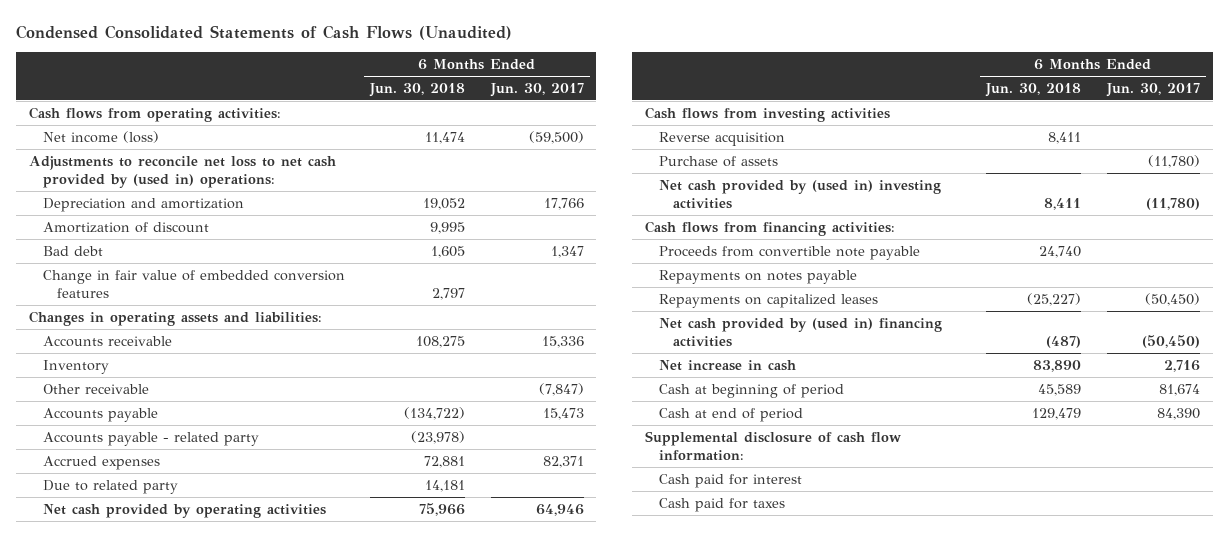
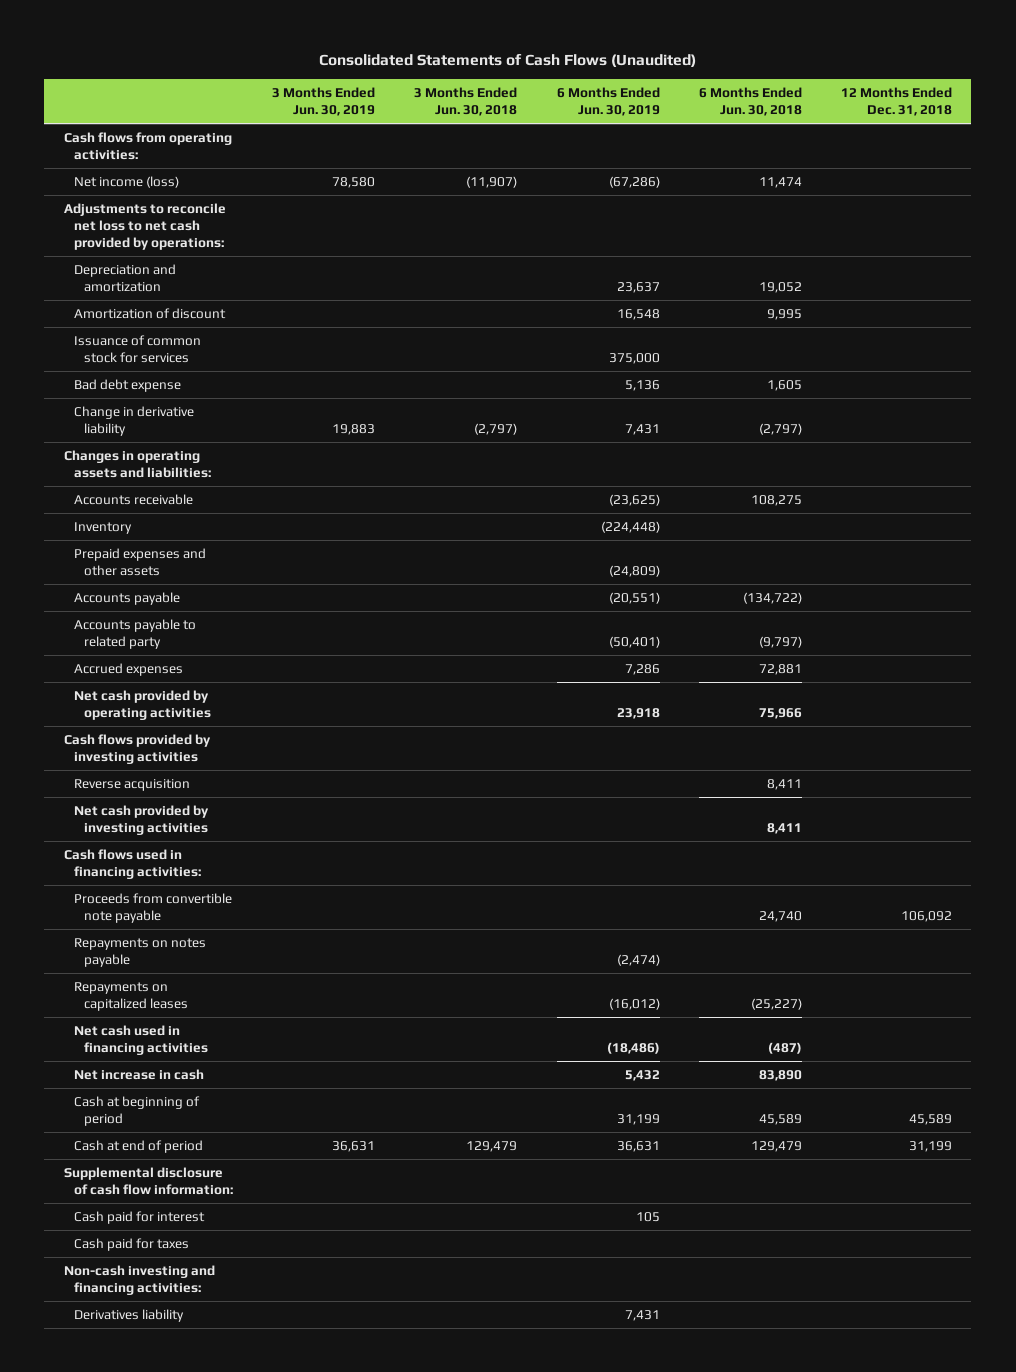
- Condensed Consolidated Statements of Cash Flows (Unaudited)
+ Consolidated Statements of Cash Flows (Unaudited)
- | 6 Months Ended Jun. 30, 2018 | 6 Months Ended Jun. 30, 2017
+ | 3 Months Ended Jun. 30, 2019 | 3 Months Ended Jun. 30, 2018 | 6 Months Ended Jun. 30, 2019 | 6 Months Ended Jun. 30, 2018 | 12 Months Ended Dec. 31, 2018
- Adjustments to reconcile net loss to net cash provided by (used in) operations:
+ Adjustments to reconcile net loss to net cash provided by operations:
- Bad debt | 1,605 | 1,347
- Change in fair value of embedded conversion features | 2,797 |
+ Issuance of common stock for services | | | 375,000 | |
+ Bad debt expense | | | 5,136 | 1,605 |
+ Change in derivative liability | 19,883 | (2,797) | 7,431 | (2,797) |
- Other receivable | | (7,847)
+ Prepaid expenses and other assets | | | (24,809) | |
- Accounts payable - related party | (23,978) |
+ Accounts payable to related party | | | (50,401) | (9,797) |
- Due to related party | 14,181 |
- Cash flows from investing activities
+ Cash flows provided by investing activities
- Purchase of assets | | (11,780)
- Net cash provided by (used in) investing activities | 8,411 | (11,780)
- Cash flows from financing activities:
+ Net cash provided by investing activities | | | | 8,411 |
+ Cash flows used in financing activities:
- Net cash provided by (used in) financing activities | (487) | (50,450)
+ Net cash used in financing activities | | | (18,486) | (487) |
+ Non-cash investing and financing activities:
+ Derivatives liability | | | 7,431 | |

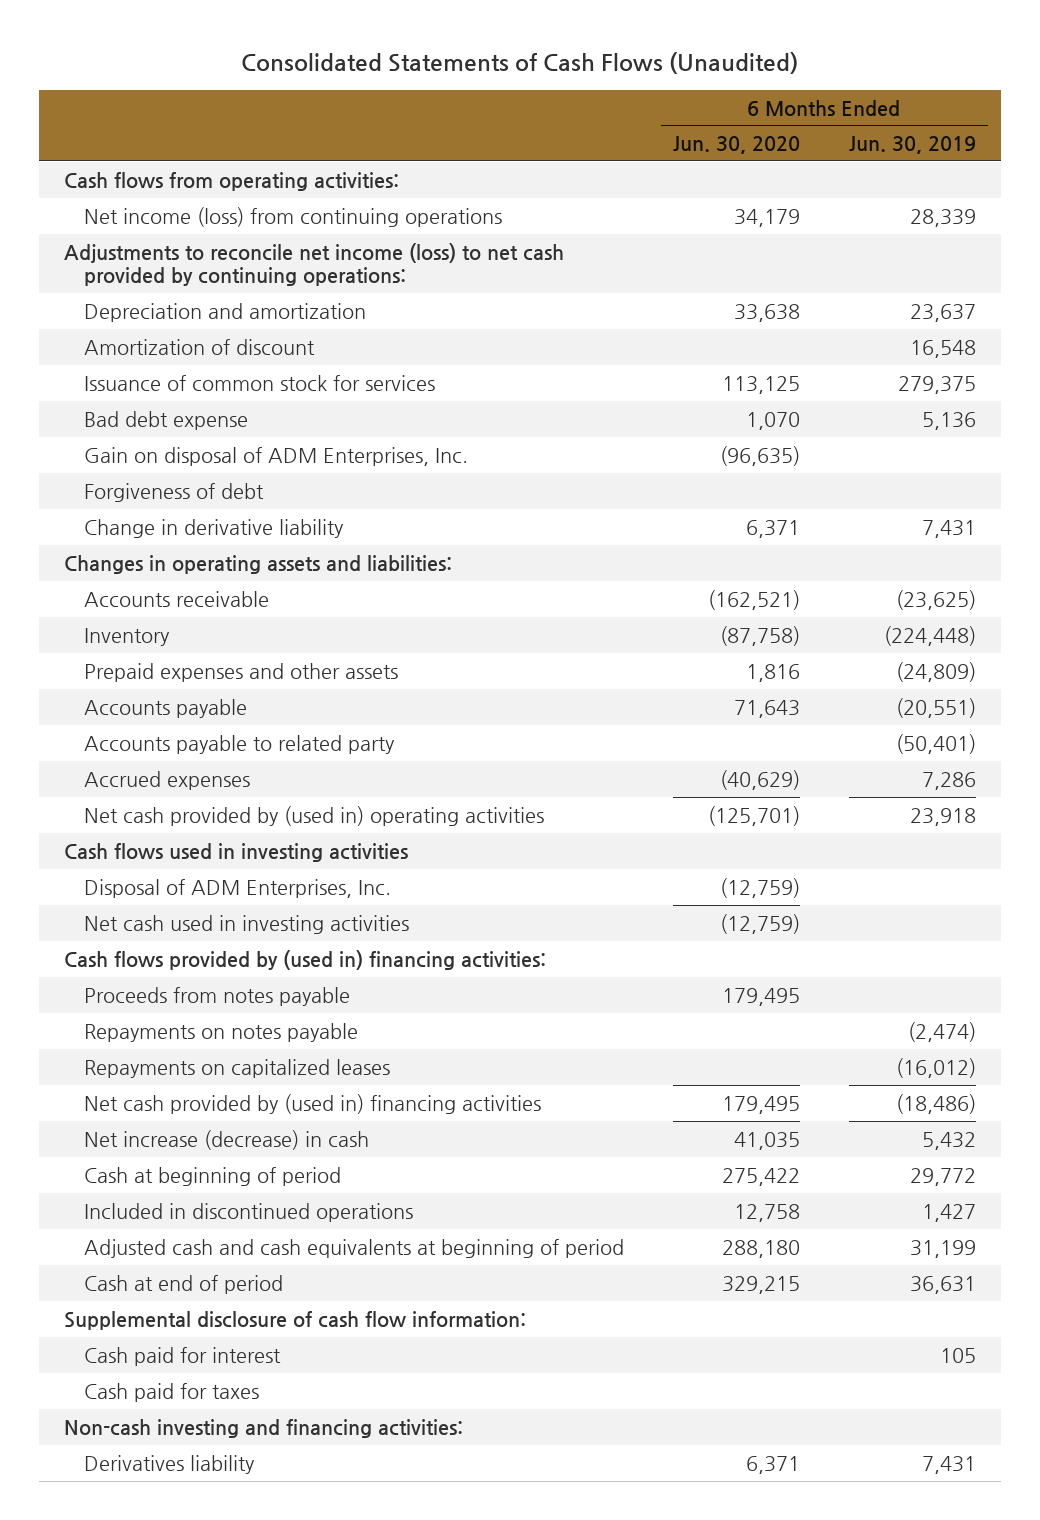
- | 3 Months Ended Jun. 30, 2019 | 3 Months Ended Jun. 30, 2018 | 6 Months Ended Jun. 30, 2019 | 6 Months Ended Jun. 30, 2018 | 12 Months Ended Dec. 31, 2018
+ | 6 Months Ended Jun. 30, 2020 | 6 Months Ended Jun. 30, 2019
- Net income (loss) | 78,580 | (11,907) | (67,286) | 11,474 |
- Adjustments to reconcile net loss to net cash provided by operations:
+ Net income (loss) from continuing operations | 34,179 | 28,339
+ Adjustments to reconcile net income (loss) to net cash provided by continuing operations:
- Issuance of common stock for services | | | 375,000 | |
+ Issuance of common stock for services | 113,125 | 279,375
+ Gain on disposal of ADM Enterprises, Inc. | (96,635) |
+ Forgiveness of debt
- Net cash provided by operating activities | | | 23,918 | 75,966 |
- Cash flows provided by investing activities
- Reverse acquisition | | | | 8,411 |
- Net cash provided by investing activities | | | | 8,411 |
- Cash flows used in financing activities:
- Proceeds from convertible note payable | | | | 24,740 | 106,092
+ Net cash provided by (used in) operating activities | (125,701) | 23,918
+ Cash flows used in investing activities
+ Disposal of ADM Enterprises, Inc. | (12,759) |
+ Net cash used in investing activities | (12,759) |
+ Cash flows provided by (used in) financing activities:
+ Proceeds from notes payable | 179,495 |
- Net cash used in financing activities | | | (18,486) | (487) |
- Net increase in cash | | | 5,432 | 83,890 |
- Cash at beginning of period | | | 31,199 | 45,589 | 45,589
+ Net cash provided by (used in) financing activities | 179,495 | (18,486)
+ Net increase (decrease) in cash | 41,035 | 5,432
+ Cash at beginning of period | 275,422 | 29,772
+ Included in discontinued operations | 12,758 | 1,427
+ Adjusted cash and cash equivalents at beginning of period | 288,180 | 31,199

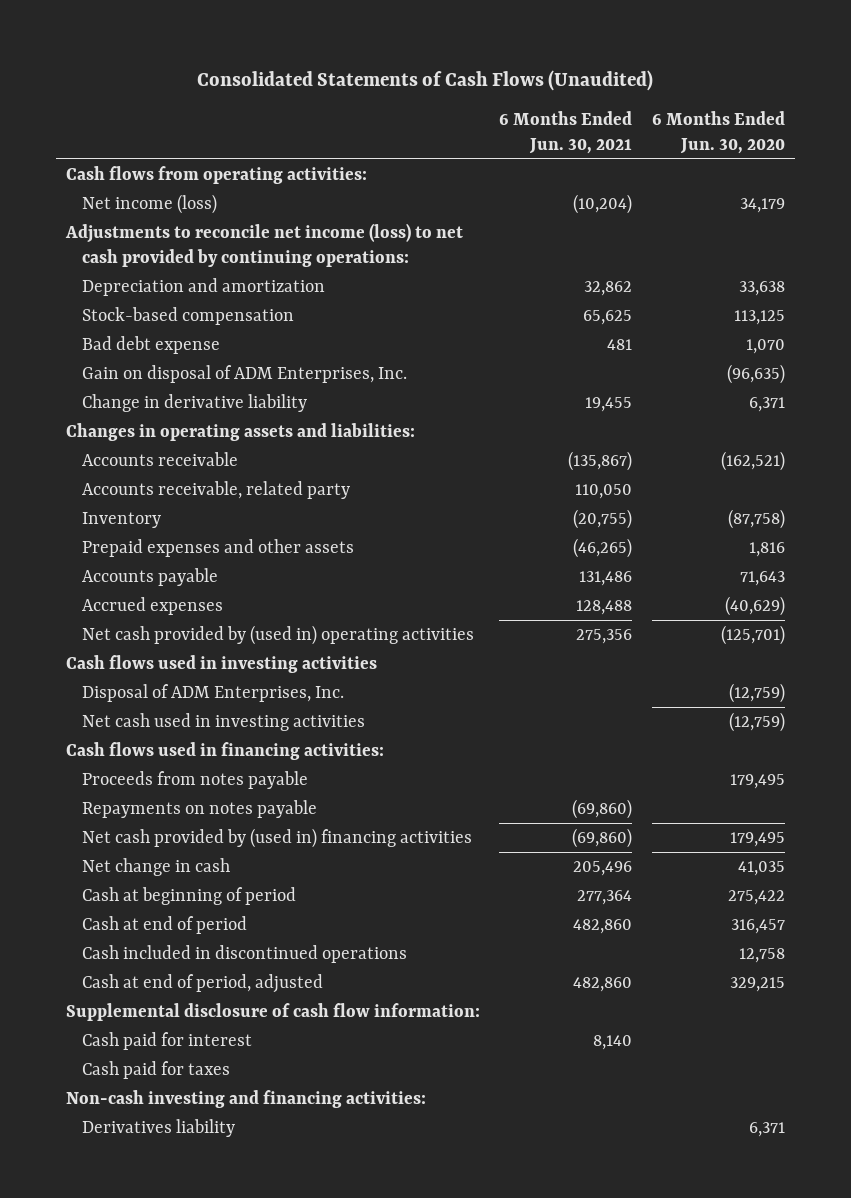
- | 6 Months Ended Jun. 30, 2020 | 6 Months Ended Jun. 30, 2019
+ | 6 Months Ended Jun. 30, 2021 | 6 Months Ended Jun. 30, 2020
- Net income (loss) from continuing operations | 34,179 | 28,339
+ Net income (loss) | (10,204) | 34,179
- Amortization of discount | | 16,548
- Issuance of common stock for services | 113,125 | 279,375
+ Stock-based compensation | 65,625 | 113,125
- Forgiveness of debt
+ Accounts receivable, related party | 110,050 |
- Accounts payable to related party | | (50,401)
- Cash flows provided by (used in) financing activities:
+ Cash flows used in financing activities:
- Repayments on capitalized leases | | (16,012)
- Net increase (decrease) in cash | 41,035 | 5,432
+ Net change in cash | 205,496 | 41,035
- Included in discontinued operations | 12,758 | 1,427
- Adjusted cash and cash equivalents at beginning of period | 288,180 | 31,199
- Cash at end of period | 329,215 | 36,631
+ Cash at end of period | 482,860 | 316,457
+ Cash included in discontinued operations | | 12,758
+ Cash at end of period, adjusted | 482,860 | 329,215

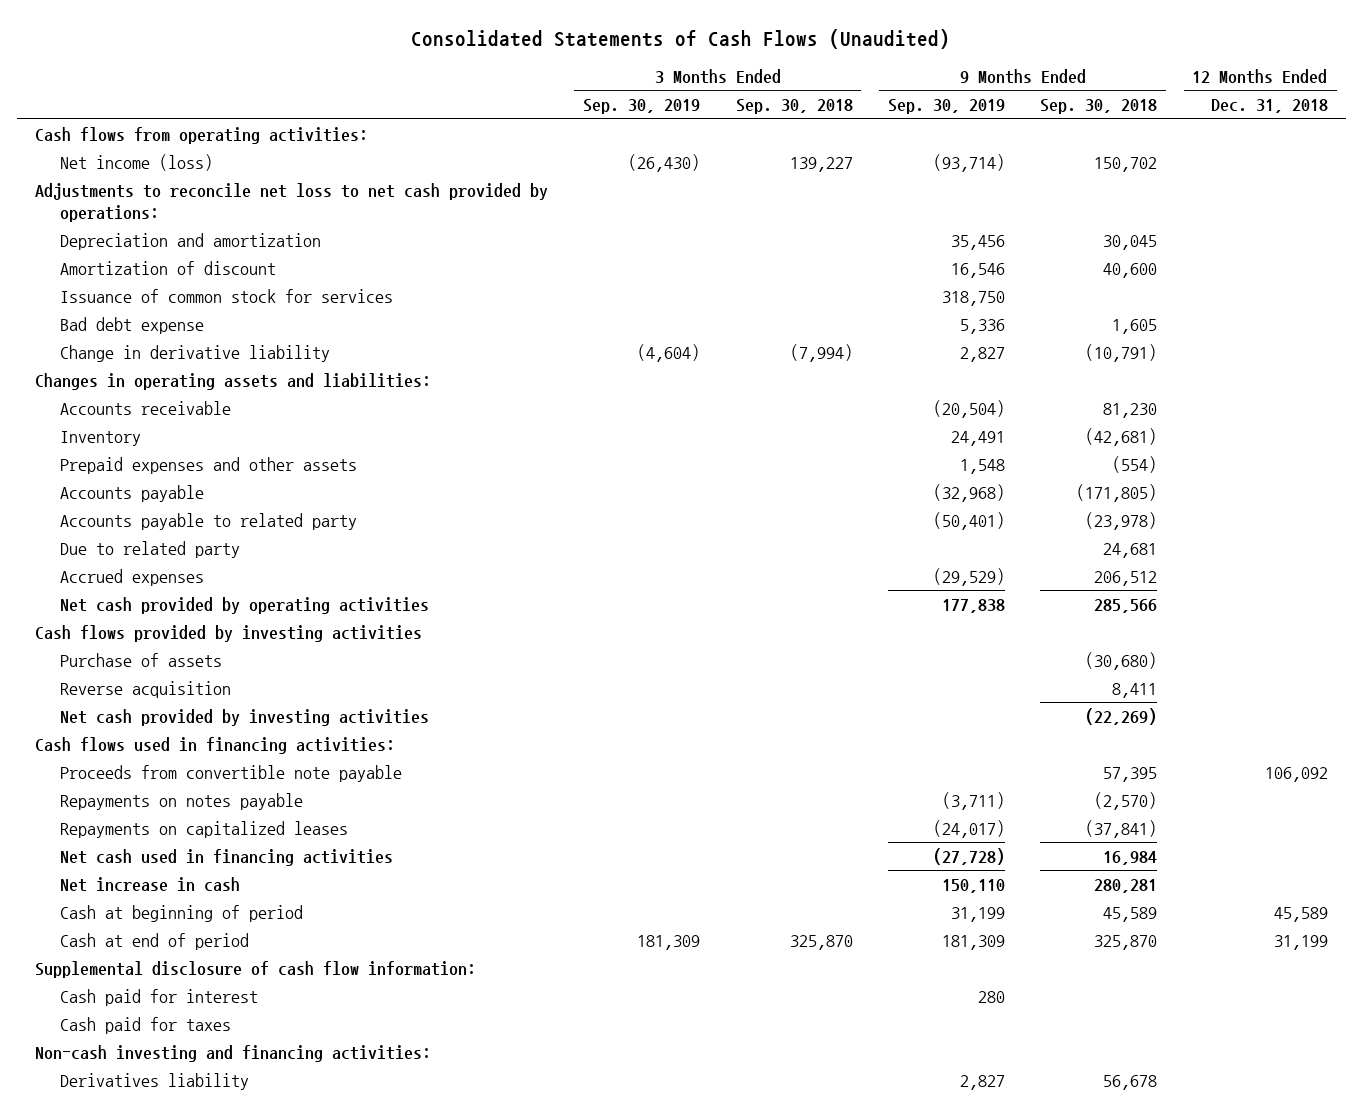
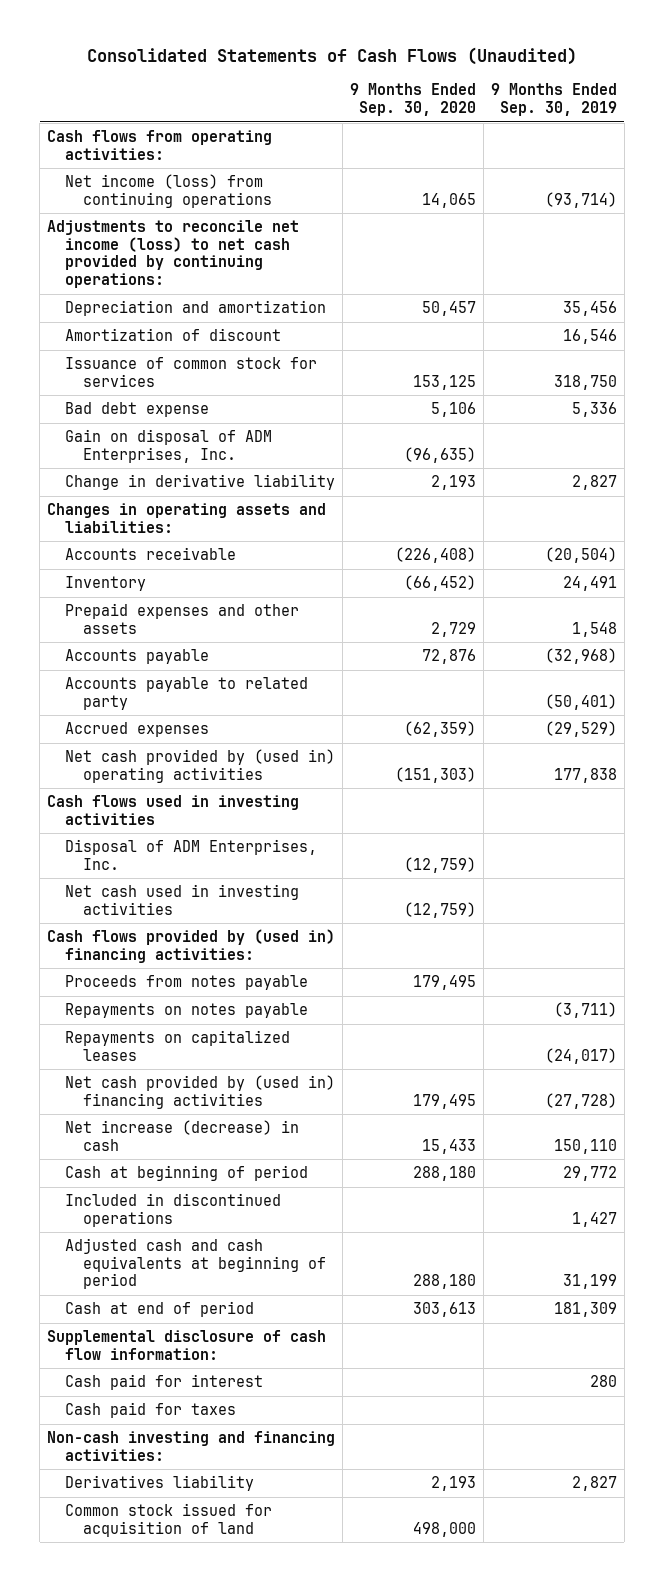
- | 3 Months Ended Sep. 30, 2019 | 3 Months Ended Sep. 30, 2018 | 9 Months Ended Sep. 30, 2019 | 9 Months Ended Sep. 30, 2018 | 12 Months Ended Dec. 31, 2018
+ | 9 Months Ended Sep. 30, 2020 | 9 Months Ended Sep. 30, 2019
- Net income (loss) | (26,430) | 139,227 | (93,714) | 150,702 |
- Adjustments to reconcile net loss to net cash provided by operations:
+ Net income (loss) from continuing operations | 14,065 | (93,714)
+ Adjustments to reconcile net income (loss) to net cash provided by continuing operations:
+ Gain on disposal of ADM Enterprises, Inc. | (96,635) |
- Due to related party | | | | 24,681 |
- Net cash provided by operating activities | | | 177,838 | 285,566 |
- Cash flows provided by investing activities
- Purchase of assets | | | | (30,680) |
- Reverse acquisition | | | | 8,411 |
- Net cash provided by investing activities | | | | (22,269) |
- Cash flows used in financing activities:
- Proceeds from convertible note payable | | | | 57,395 | 106,092
+ Net cash provided by (used in) operating activities | (151,303) | 177,838
+ Cash flows used in investing activities
+ Disposal of ADM Enterprises, Inc. | (12,759) |
+ Net cash used in investing activities | (12,759) |
+ Cash flows provided by (used in) financing activities:
+ Proceeds from notes payable | 179,495 |
- Net cash used in financing activities | | | (27,728) | 16,984 |
- Net increase in cash | | | 150,110 | 280,281 |
- Cash at beginning of period | | | 31,199 | 45,589 | 45,589
+ Net cash provided by (used in) financing activities | 179,495 | (27,728)
+ Net increase (decrease) in cash | 15,433 | 150,110
+ Cash at beginning of period | 288,180 | 29,772
+ Included in discontinued operations | | 1,427
+ Adjusted cash and cash equivalents at beginning of period | 288,180 | 31,199
+ Common stock issued for acquisition of land | 498,000 |

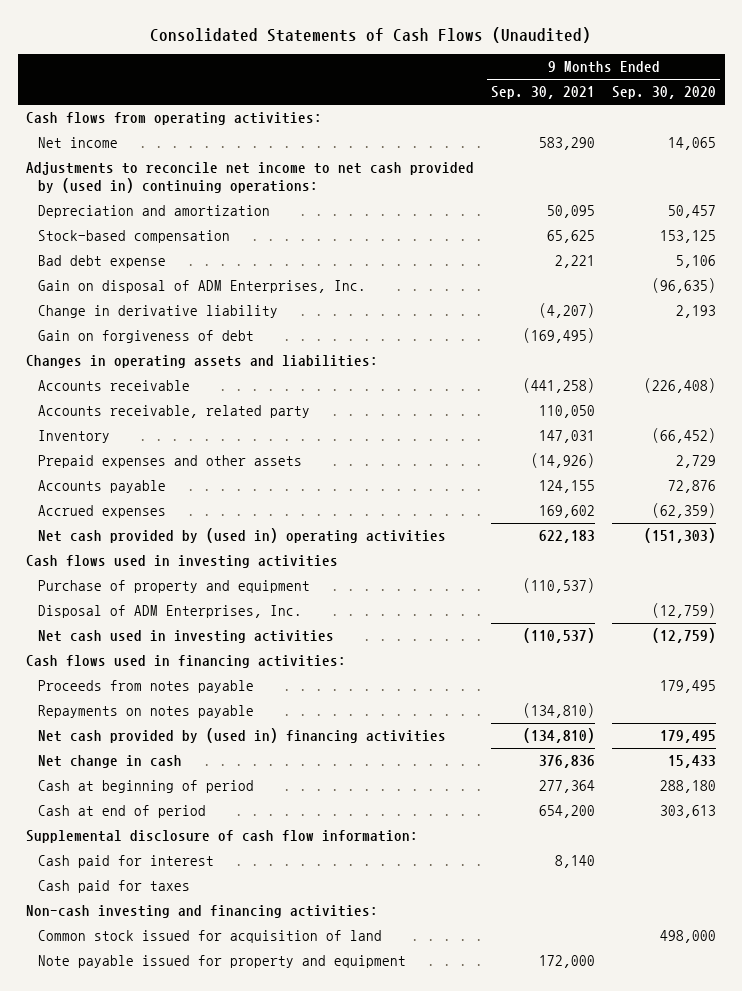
- | 9 Months Ended Sep. 30, 2020 | 9 Months Ended Sep. 30, 2019
+ | 9 Months Ended Sep. 30, 2021 | 9 Months Ended Sep. 30, 2020
- Net income (loss) from continuing operations | 14,065 | (93,714)
- Adjustments to reconcile net income (loss) to net cash provided by continuing operations:
+ Net income | 583,290 | 14,065
+ Adjustments to reconcile net income to net cash provided by (used in) continuing operations:
- Amortization of discount | | 16,546
- Issuance of common stock for services | 153,125 | 318,750
+ Stock-based compensation | 65,625 | 153,125
+ Gain on forgiveness of debt | (169,495) |
+ Accounts receivable, related party | 110,050 |
- Accounts payable to related party | | (50,401)
+ Purchase of property and equipment | (110,537) |
- Cash flows provided by (used in) financing activities:
+ Cash flows used in financing activities:
- Repayments on capitalized leases | | (24,017)
- Net increase (decrease) in cash | 15,433 | 150,110
+ Net change in cash | 376,836 | 15,433
- Included in discontinued operations | | 1,427
- Adjusted cash and cash equivalents at beginning of period | 288,180 | 31,199
- Derivatives liability | 2,193 | 2,827
+ Note payable issued for property and equipment | 172,000 |

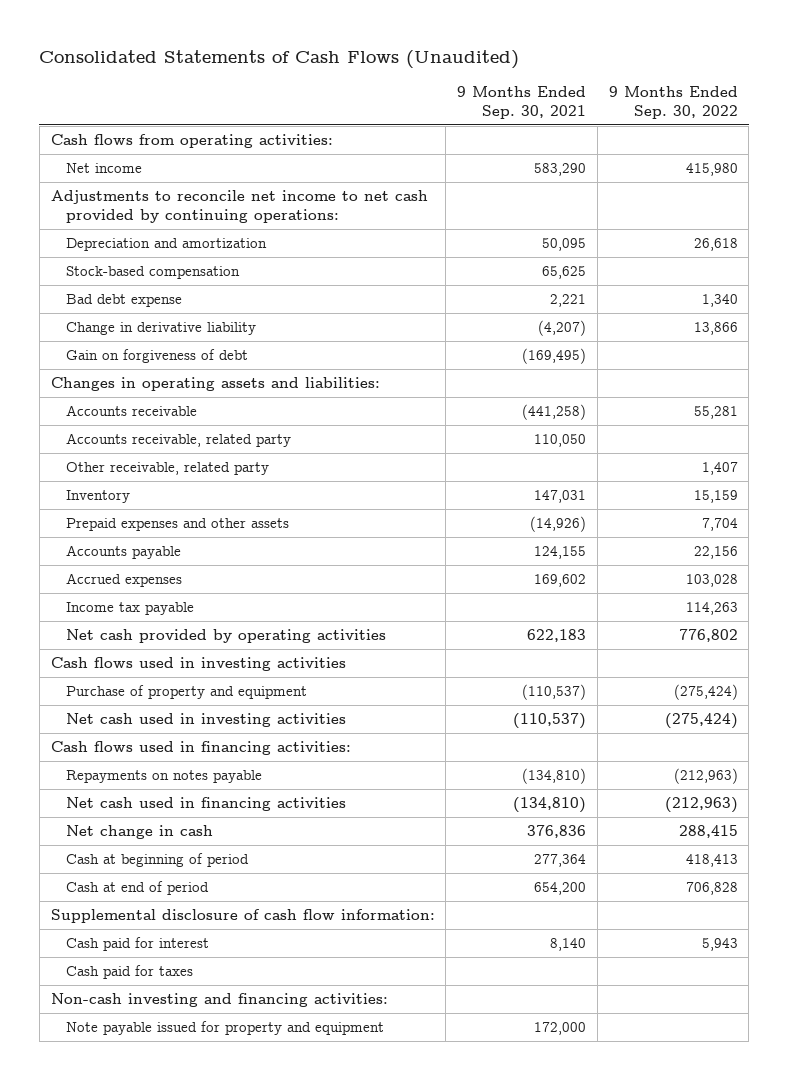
- | 9 Months Ended Sep. 30, 2021 | 9 Months Ended Sep. 30, 2020
+ | 9 Months Ended Sep. 30, 2021 | 9 Months Ended Sep. 30, 2022
- Adjustments to reconcile net income to net cash provided by (used in) continuing operations:
+ Adjustments to reconcile net income to net cash provided by continuing operations:
- Gain on disposal of ADM Enterprises, Inc. | | (96,635)
+ Other receivable, related party | | 1,407
- Net cash provided by (used in) operating activities | 622,183 | (151,303)
+ Income tax payable | | 114,263
+ Net cash provided by operating activities | 622,183 | 776,802
- Disposal of ADM Enterprises, Inc. | | (12,759)
- Proceeds from notes payable | | 179,495
- Net cash provided by (used in) financing activities | (134,810) | 179,495
+ Net cash used in financing activities | (134,810) | (212,963)
- Common stock issued for acquisition of land | | 498,000

